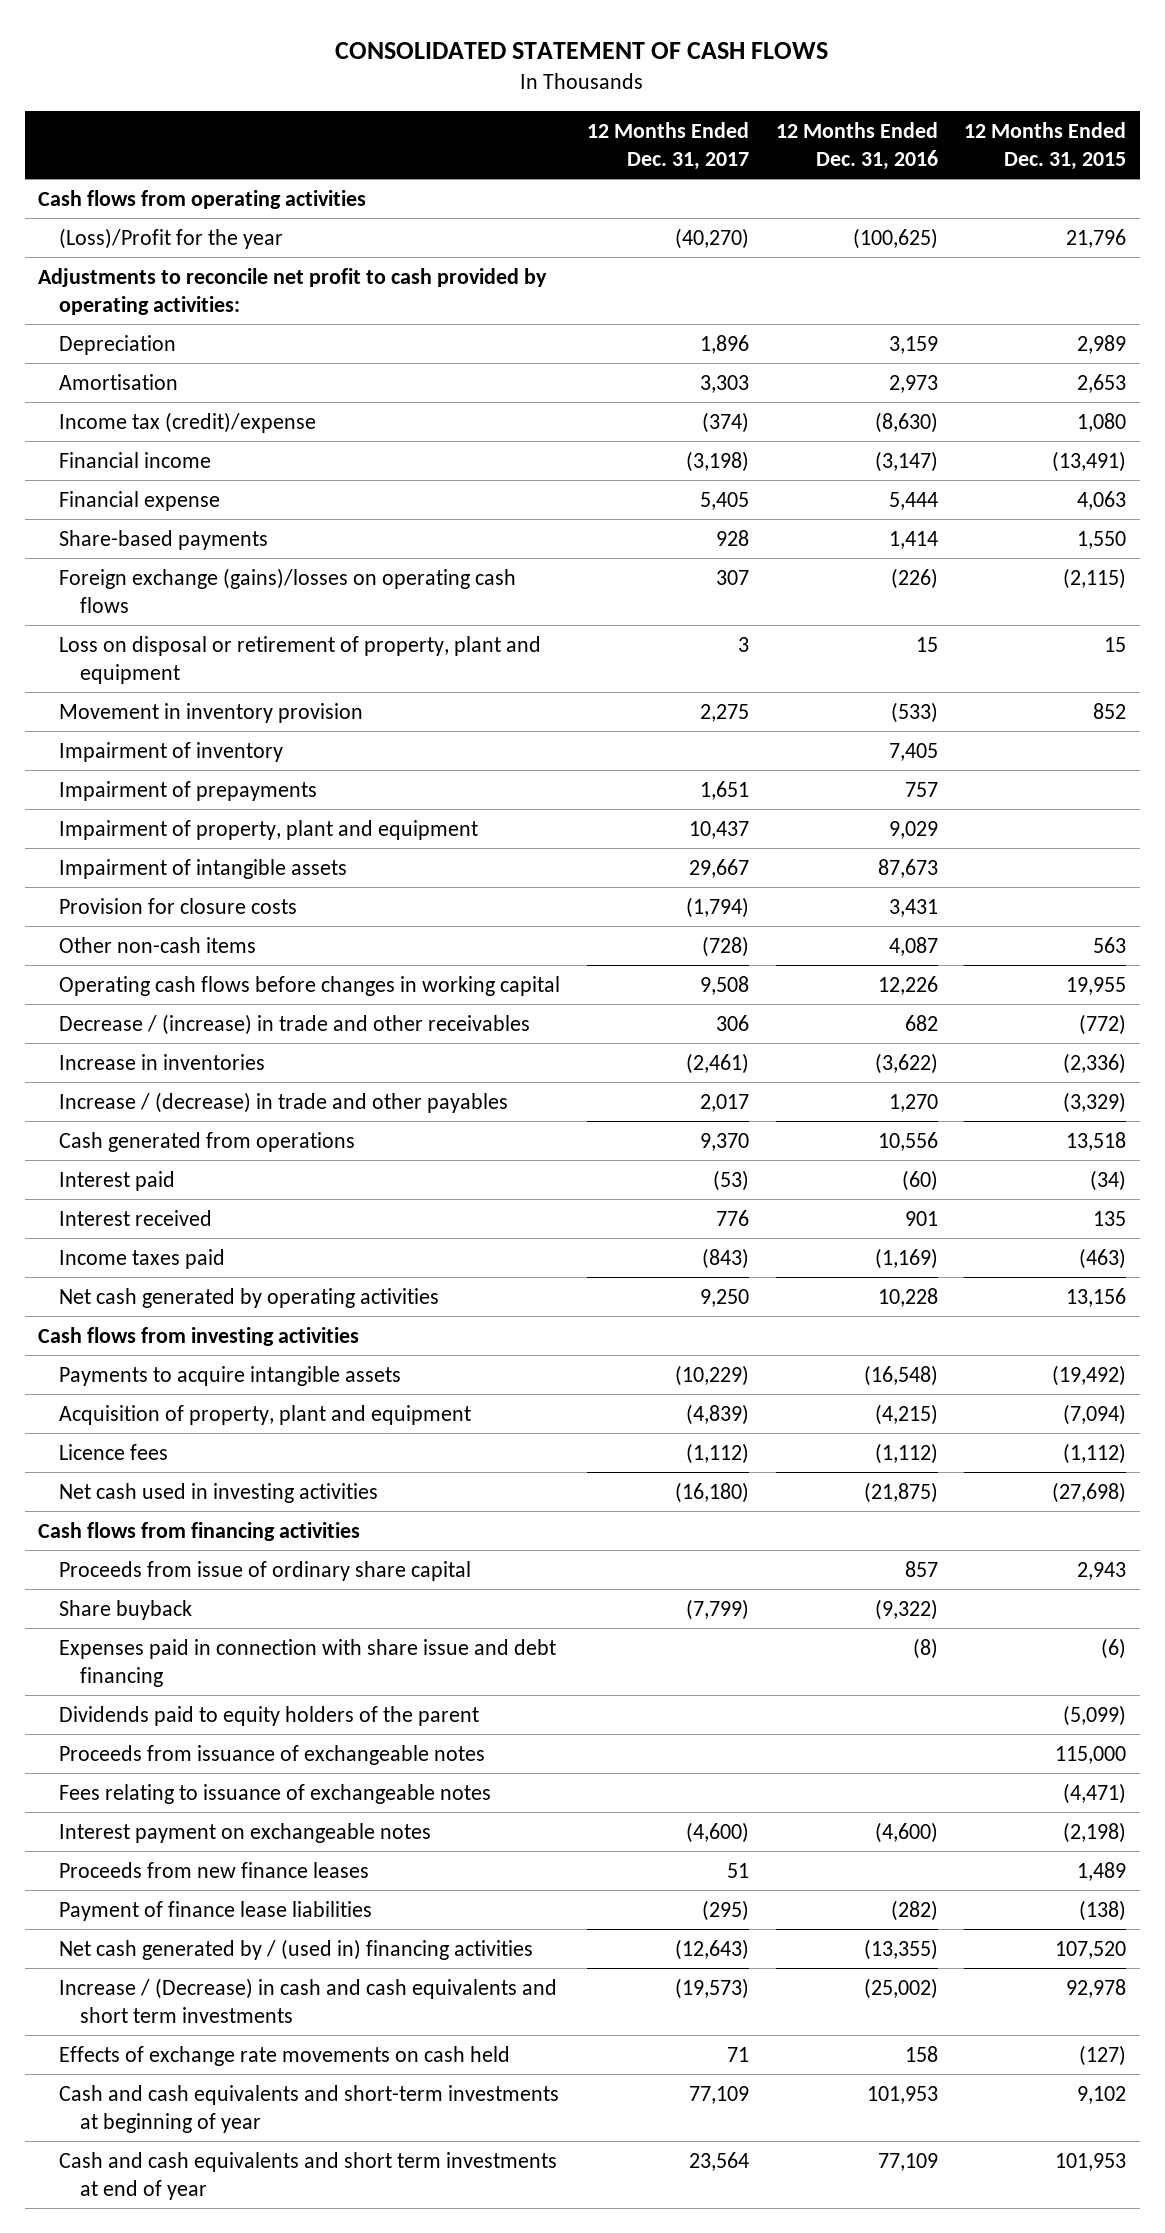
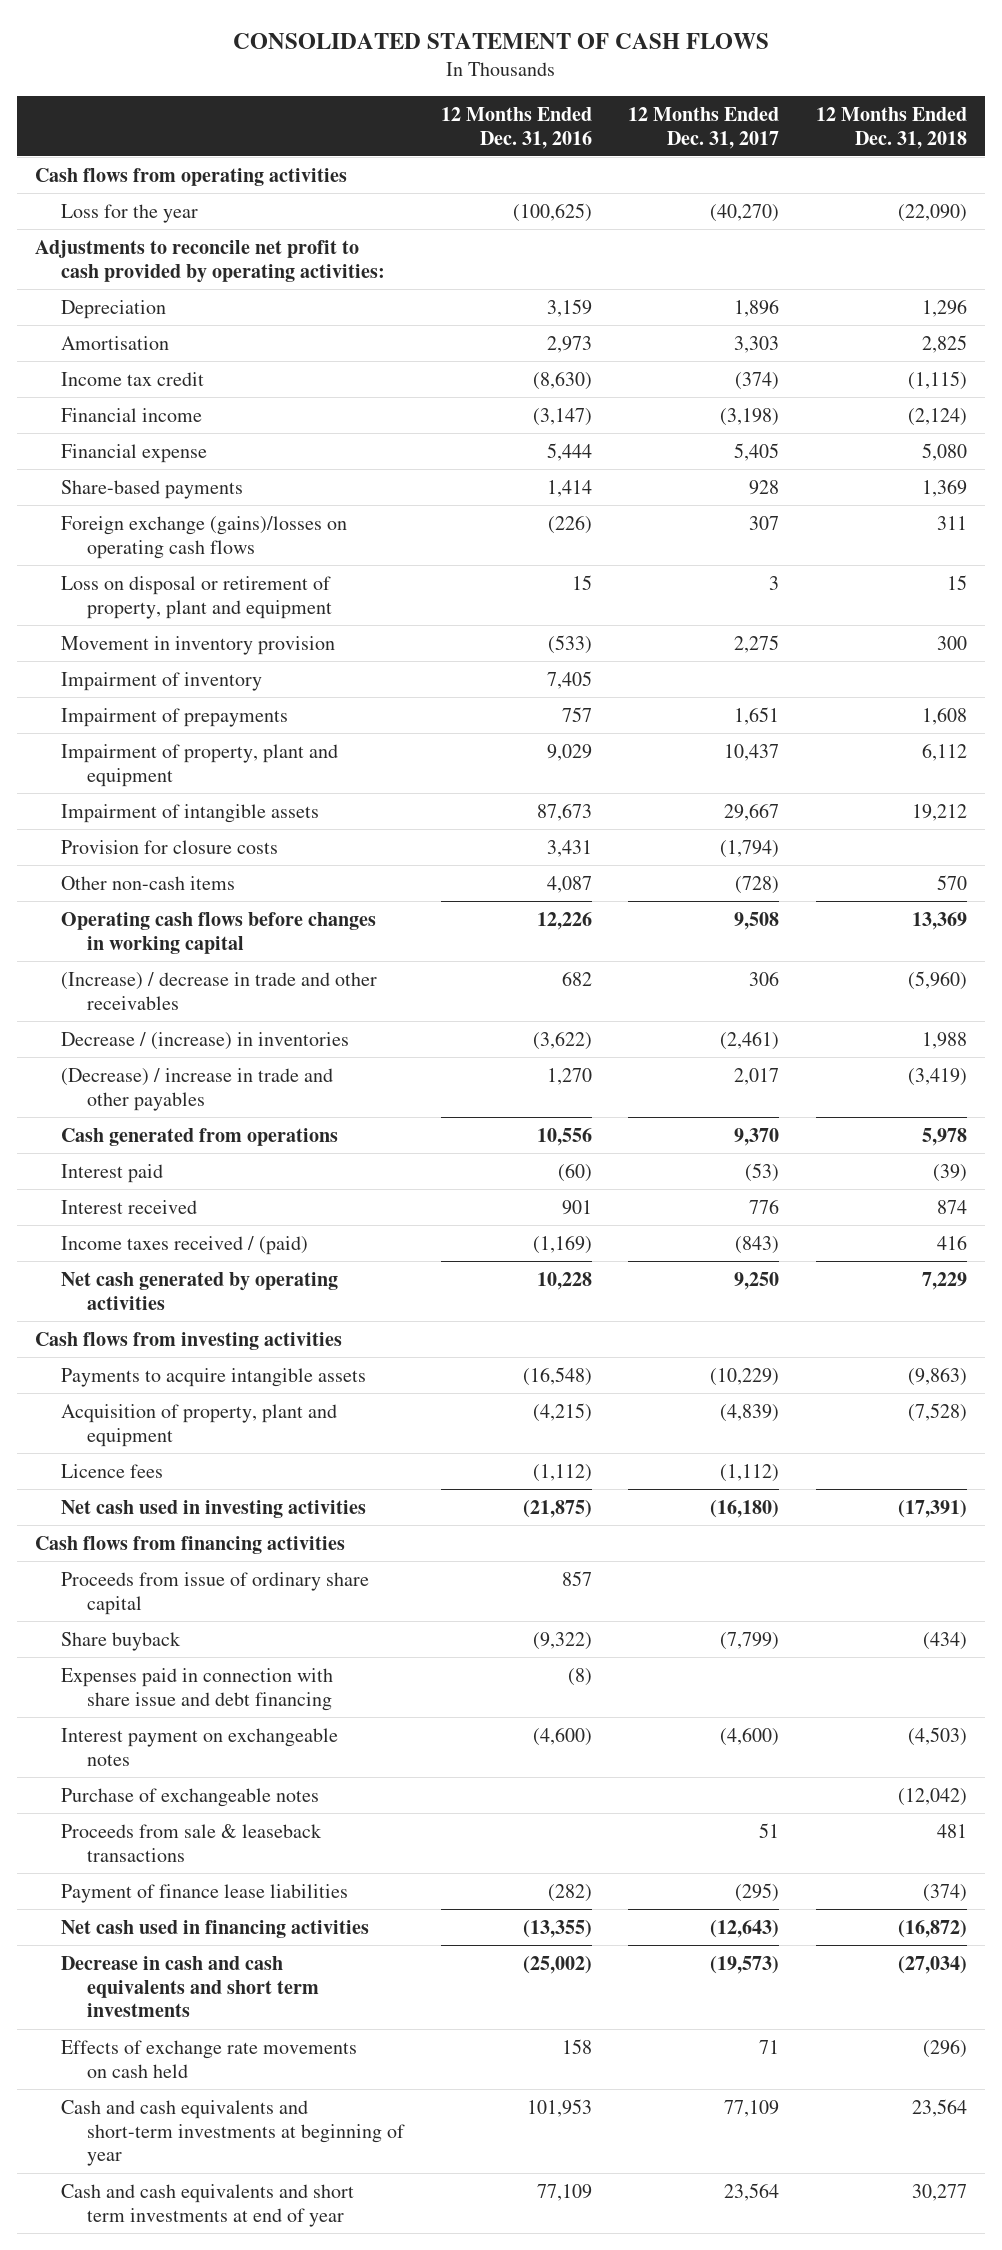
- | 12 Months Ended Dec. 31, 2017 | 12 Months Ended Dec. 31, 2016 | 12 Months Ended Dec. 31, 2015
+ | 12 Months Ended Dec. 31, 2016 | 12 Months Ended Dec. 31, 2017 | 12 Months Ended Dec. 31, 2018
- (Loss)/Profit for the year | (40,270) | (100,625) | 21,796
+ Loss for the year | (100,625) | (40,270) | (22,090)
- Income tax (credit)/expense | (374) | (8,630) | 1,080
+ Income tax credit | (8,630) | (374) | (1,115)
- Decrease / (increase) in trade and other receivables | 306 | 682 | (772)
- Increase in inventories | (2,461) | (3,622) | (2,336)
- Increase / (decrease) in trade and other payables | 2,017 | 1,270 | (3,329)
+ (Increase) / decrease in trade and other receivables | 682 | 306 | (5,960)
+ Decrease / (increase) in inventories | (3,622) | (2,461) | 1,988
+ (Decrease) / increase in trade and other payables | 1,270 | 2,017 | (3,419)
- Income taxes paid | (843) | (1,169) | (463)
+ Income taxes received / (paid) | (1,169) | (843) | 416
- Dividends paid to equity holders of the parent | | | (5,099)
- Proceeds from issuance of exchangeable notes | | | 115,000
- Fees relating to issuance of exchangeable notes | | | (4,471)
- Proceeds from new finance leases | 51 | | 1,489
+ Purchase of exchangeable notes | | | (12,042)
+ Proceeds from sale & leaseback transactions | | 51 | 481
- Net cash generated by / (used in) financing activities | (12,643) | (13,355) | 107,520
- Increase / (Decrease) in cash and cash equivalents and short term investments | (19,573) | (25,002) | 92,978
+ Net cash used in financing activities | (13,355) | (12,643) | (16,872)
+ Decrease in cash and cash equivalents and short term investments | (25,002) | (19,573) | (27,034)

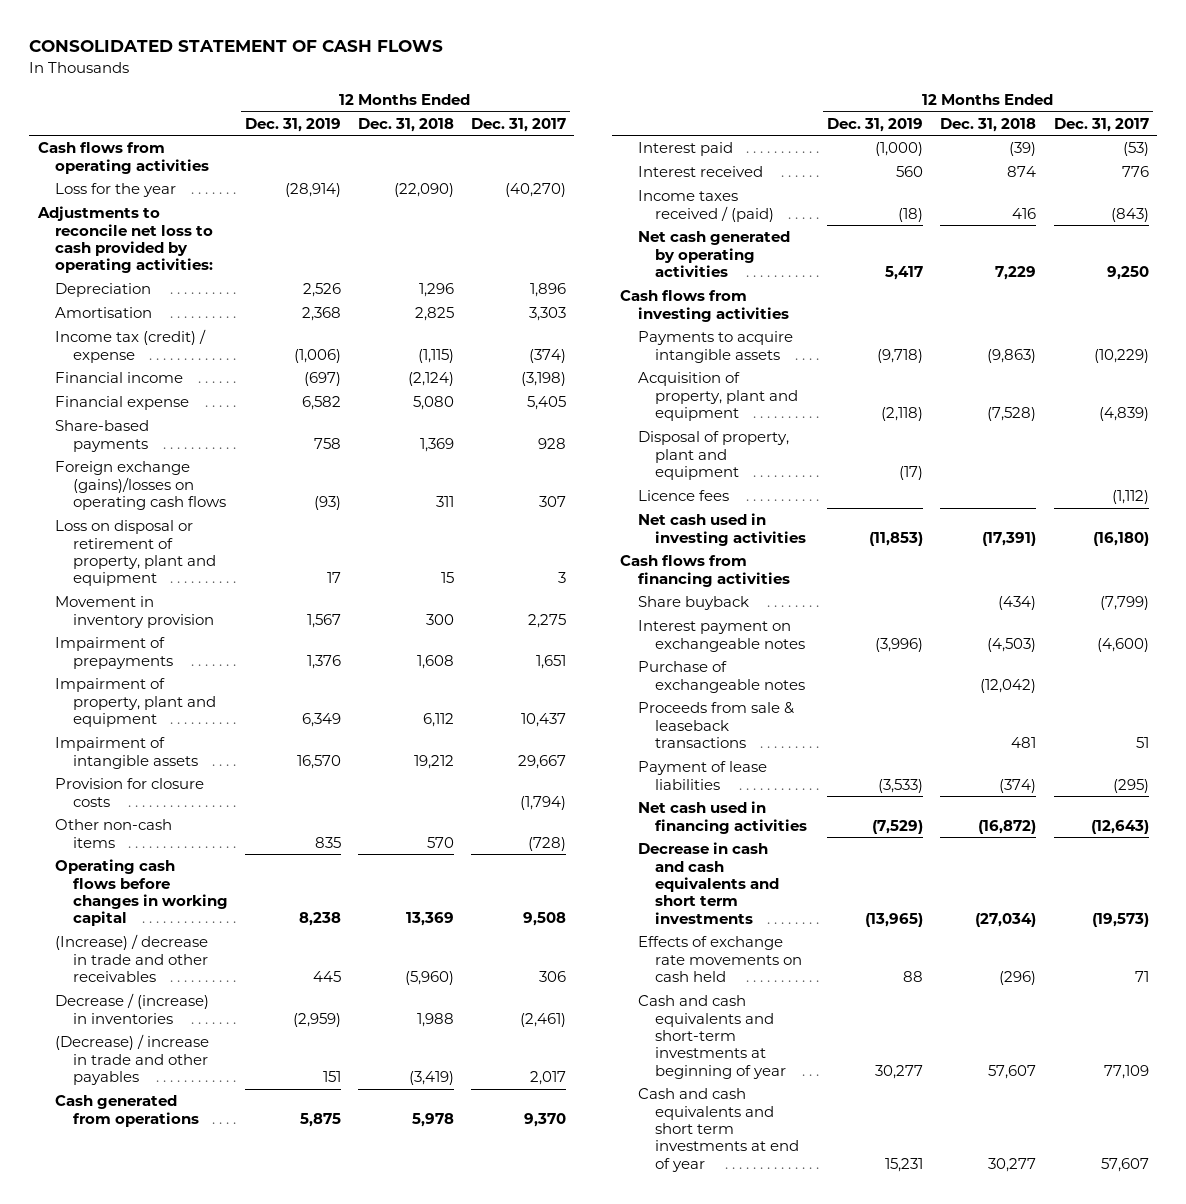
- | 12 Months Ended Dec. 31, 2016 | 12 Months Ended Dec. 31, 2017 | 12 Months Ended Dec. 31, 2018
+ | 12 Months Ended Dec. 31, 2019 | 12 Months Ended Dec. 31, 2018 | 12 Months Ended Dec. 31, 2017
- Adjustments to reconcile net profit to cash provided by operating activities:
+ Adjustments to reconcile net loss to cash provided by operating activities:
- Income tax credit | (8,630) | (374) | (1,115)
+ Income tax (credit) / expense | (1,006) | (1,115) | (374)
- Impairment of inventory | 7,405 | |
+ Disposal of property, plant and equipment | (17) | |
- Proceeds from issue of ordinary share capital | 857 | |
- Expenses paid in connection with share issue and debt financing | (8) | |
- Payment of finance lease liabilities | (282) | (295) | (374)
+ Payment of lease liabilities | (3,533) | (374) | (295)
- Cash and cash equivalents and short-term investments at beginning of year | 101,953 | 77,109 | 23,564
- Cash and cash equivalents and short term investments at end of year | 77,109 | 23,564 | 30,277
+ Cash and cash equivalents and short-term investments at beginning of year | 30,277 | 57,607 | 77,109
+ Cash and cash equivalents and short term investments at end of year | 15,231 | 30,277 | 57,607

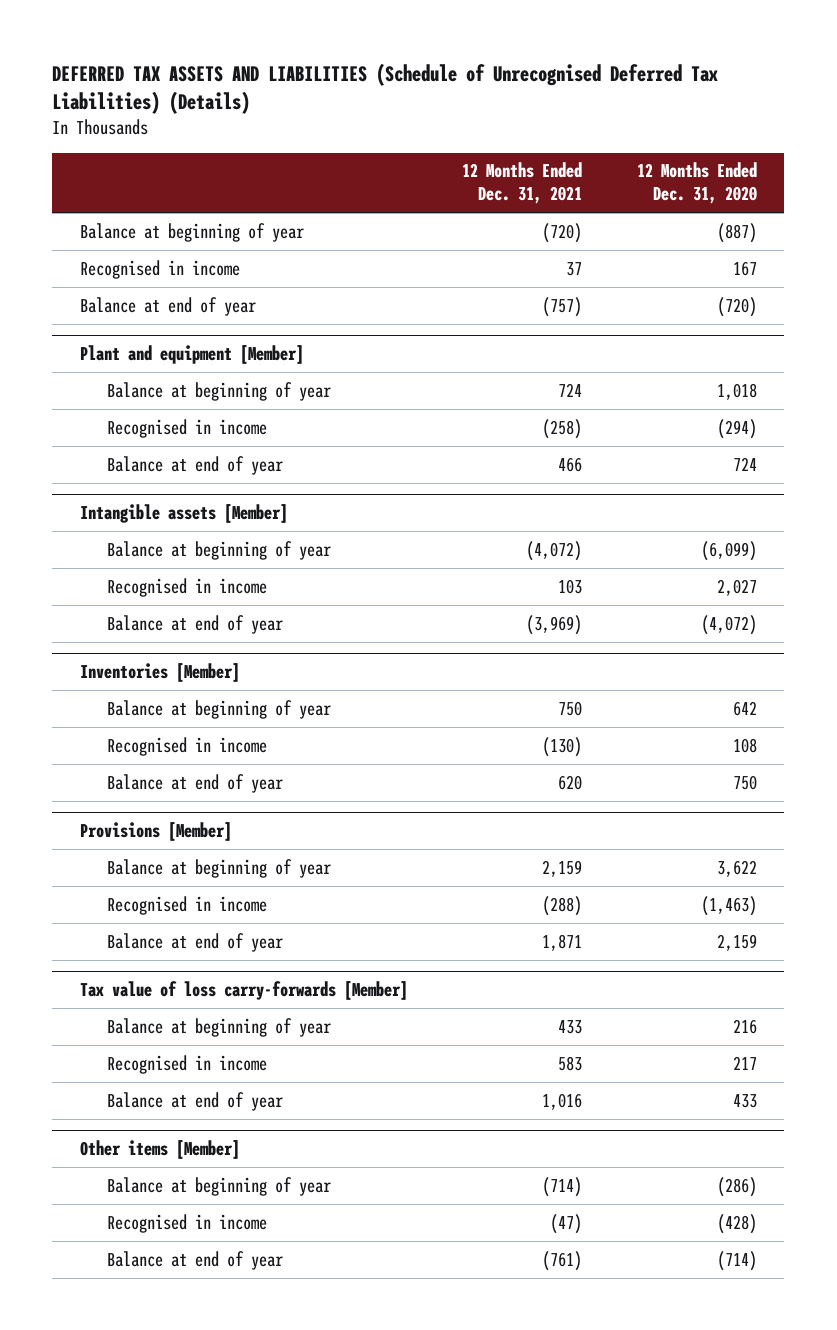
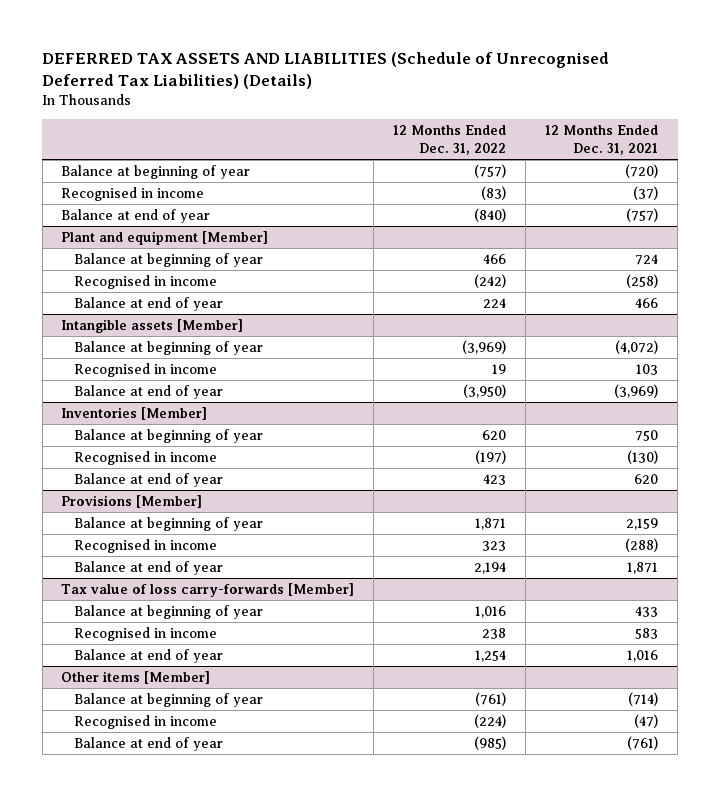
- | 12 Months Ended Dec. 31, 2021 | 12 Months Ended Dec. 31, 2020
+ | 12 Months Ended Dec. 31, 2022 | 12 Months Ended Dec. 31, 2021
- Recognised in income | 37 | 167
+ Recognised in income | (83) | (37)

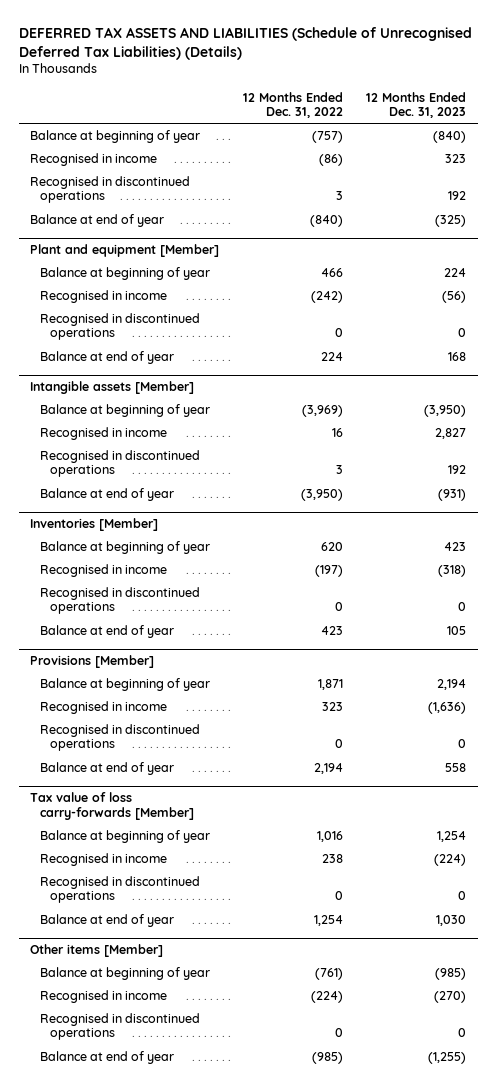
- | 12 Months Ended Dec. 31, 2022 | 12 Months Ended Dec. 31, 2021
+ | 12 Months Ended Dec. 31, 2022 | 12 Months Ended Dec. 31, 2023
- Recognised in income | (83) | (37)
+ Recognised in income | (86) | 323
+ Recognised in discontinued operations | 3 | 192
@ Plant and equipment [Member]
+ Recognised in discontinued operations | 0 | 0
@ Intangible assets [Member]
- Recognised in income | 19 | 103
+ Recognised in income | 16 | 2,827
+ Recognised in discontinued operations | 3 | 192
@ Inventories [Member]
+ Recognised in discontinued operations | 0 | 0
@ Provisions [Member]
+ Recognised in discontinued operations | 0 | 0
@ Tax value of loss carry-forwards [Member]
+ Recognised in discontinued operations | 0 | 0
@ Other items [Member]
+ Recognised in discontinued operations | 0 | 0

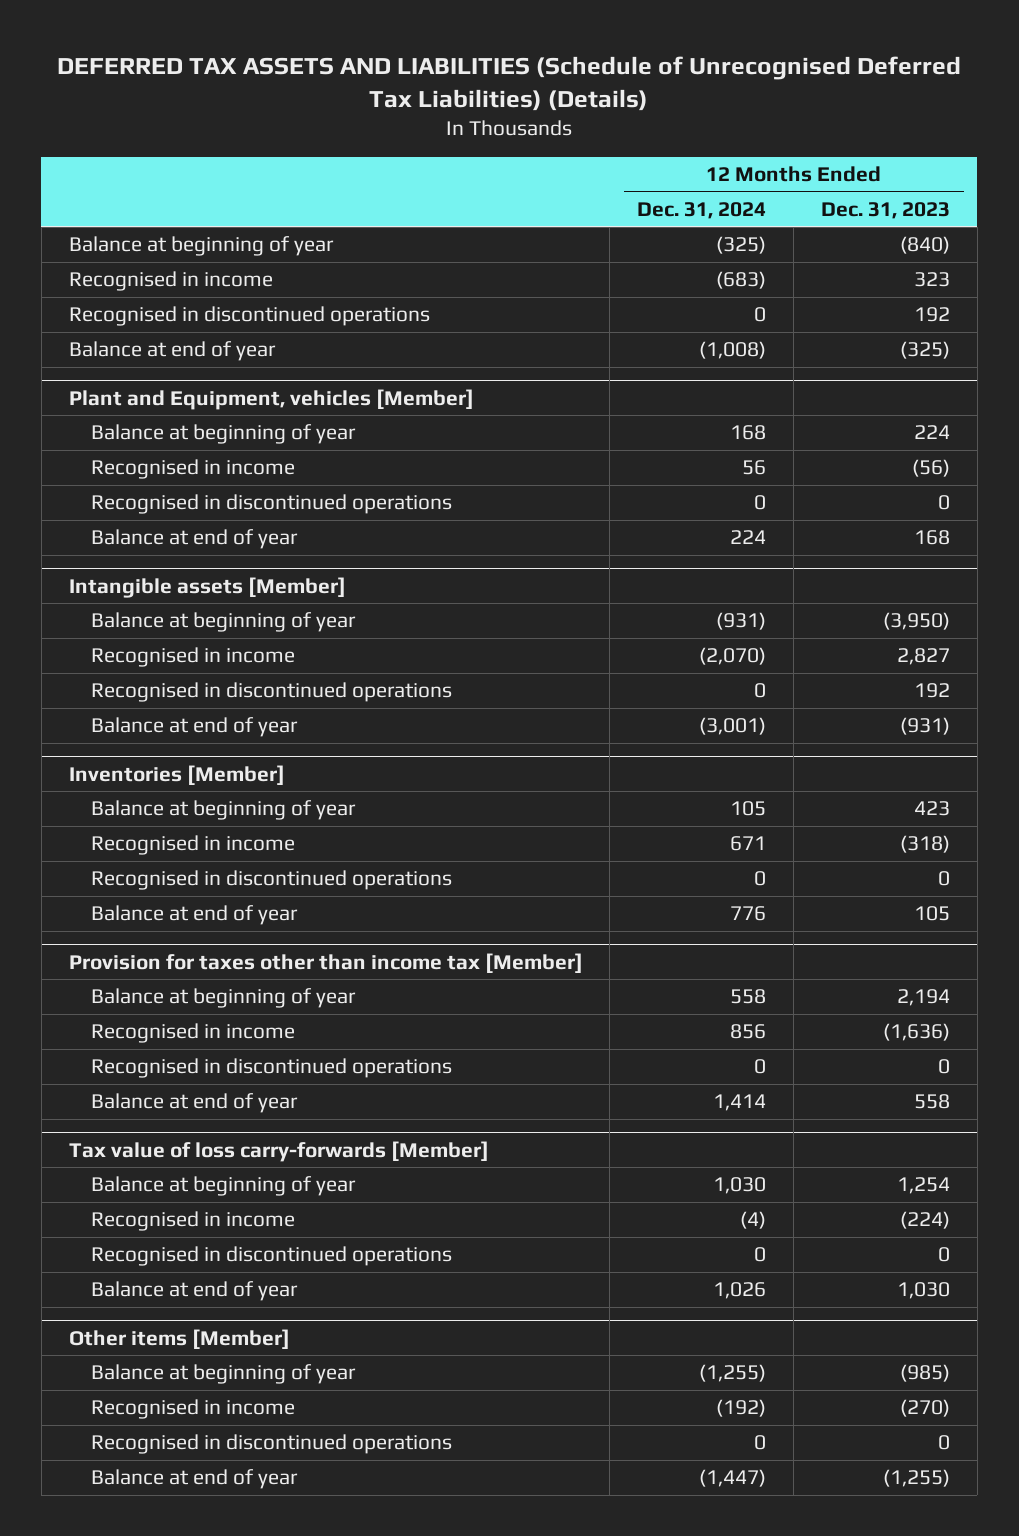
- | 12 Months Ended Dec. 31, 2022 | 12 Months Ended Dec. 31, 2023
+ | 12 Months Ended Dec. 31, 2024 | 12 Months Ended Dec. 31, 2023
- Plant and equipment [Member]
+ Plant and Equipment, vehicles [Member]
- Provisions [Member]
+ Provision for taxes other than income tax [Member]

